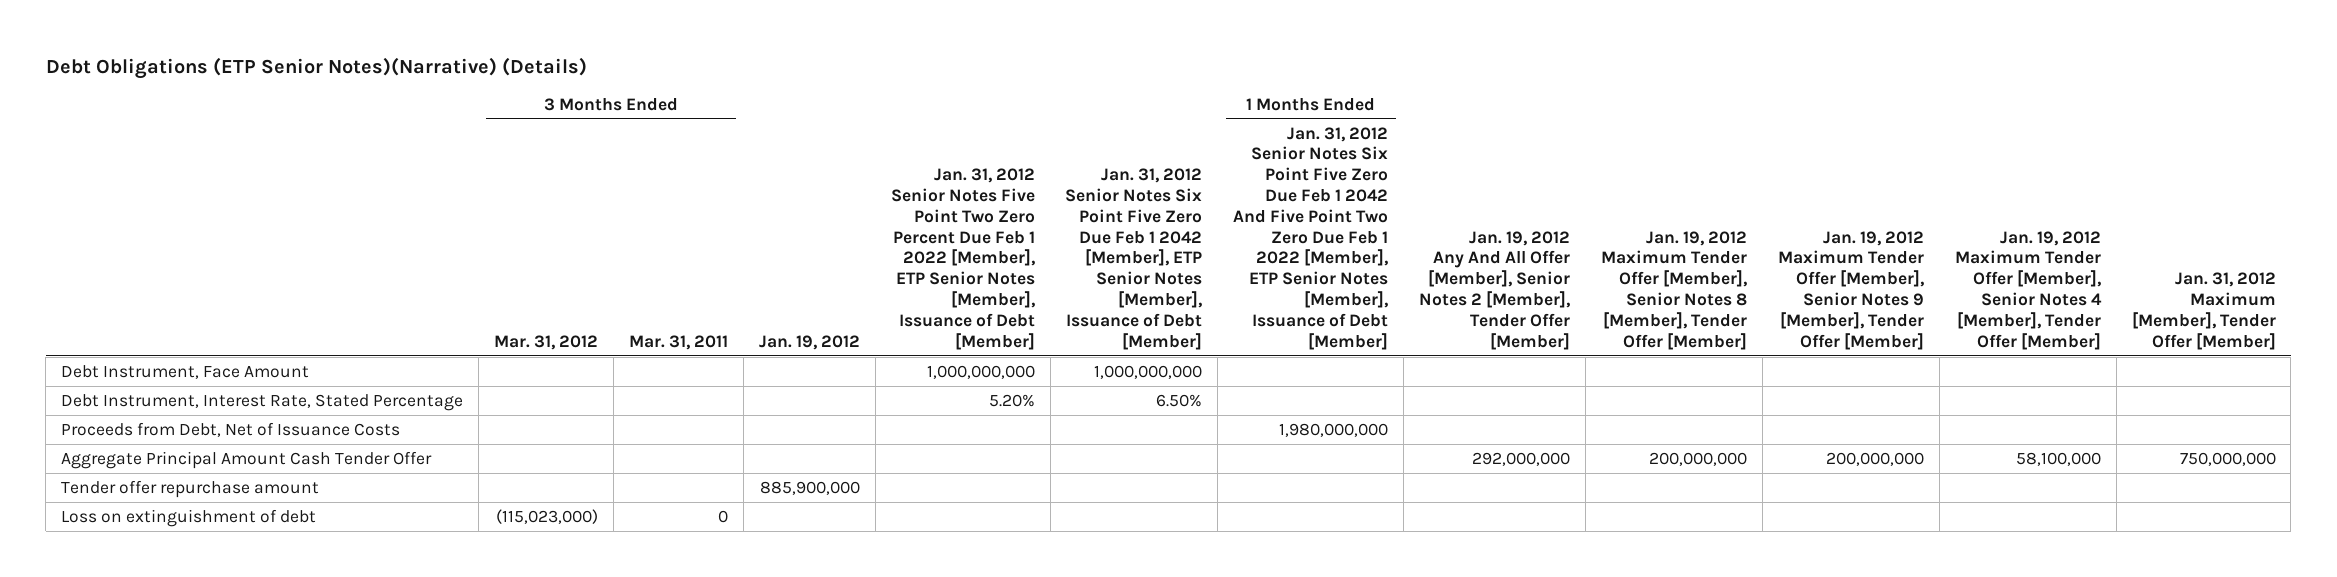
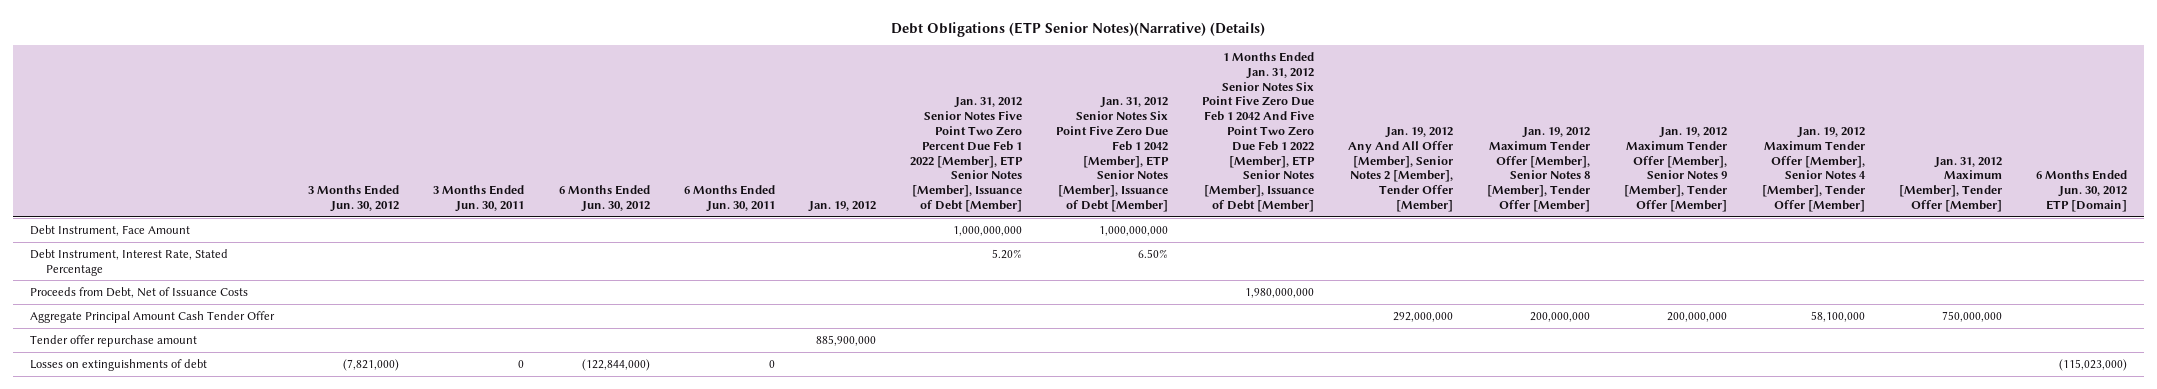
- | 3 Months Ended Mar. 31, 2012 | 3 Months Ended Mar. 31, 2011 | Jan. 19, 2012 | Jan. 31, 2012 Senior Notes Five Point Two Zero Percent Due Feb 1 2022 [Member], ETP Senior Notes [Member], Issuance of Debt [Member] | Jan. 31, 2012 Senior Notes Six Point Five Zero Due Feb 1 2042 [Member], ETP Senior Notes [Member], Issuance of Debt [Member] | 1 Months Ended Jan. 31, 2012 Senior Notes Six Point Five Zero Due Feb 1 2042 And Five Point Two Zero Due Feb 1 2022 [Member], ETP Senior Notes [Member], Issuance of Debt [Member] | Jan. 19, 2012 Any And All Offer [Member], Senior Notes 2 [Member], Tender Offer [Member] | Jan. 19, 2012 Maximum Tender Offer [Member], Senior Notes 8 [Member], Tender Offer [Member] | Jan. 19, 2012 Maximum Tender Offer [Member], Senior Notes 9 [Member], Tender Offer [Member] | Jan. 19, 2012 Maximum Tender Offer [Member], Senior Notes 4 [Member], Tender Offer [Member] | Jan. 31, 2012 Maximum [Member], Tender Offer [Member]
+ | 3 Months Ended Jun. 30, 2012 | 3 Months Ended Jun. 30, 2011 | 6 Months Ended Jun. 30, 2012 | 6 Months Ended Jun. 30, 2011 | Jan. 19, 2012 | Jan. 31, 2012 Senior Notes Five Point Two Zero Percent Due Feb 1 2022 [Member], ETP Senior Notes [Member], Issuance of Debt [Member] | Jan. 31, 2012 Senior Notes Six Point Five Zero Due Feb 1 2042 [Member], ETP Senior Notes [Member], Issuance of Debt [Member] | 1 Months Ended Jan. 31, 2012 Senior Notes Six Point Five Zero Due Feb 1 2042 And Five Point Two Zero Due Feb 1 2022 [Member], ETP Senior Notes [Member], Issuance of Debt [Member] | Jan. 19, 2012 Any And All Offer [Member], Senior Notes 2 [Member], Tender Offer [Member] | Jan. 19, 2012 Maximum Tender Offer [Member], Senior Notes 8 [Member], Tender Offer [Member] | Jan. 19, 2012 Maximum Tender Offer [Member], Senior Notes 9 [Member], Tender Offer [Member] | Jan. 19, 2012 Maximum Tender Offer [Member], Senior Notes 4 [Member], Tender Offer [Member] | Jan. 31, 2012 Maximum [Member], Tender Offer [Member] | 6 Months Ended Jun. 30, 2012 ETP [Domain]
- Loss on extinguishment of debt | (115,023,000) | 0 | | | | | | | | |
+ Losses on extinguishments of debt | (7,821,000) | 0 | (122,844,000) | 0 | | | | | | | | | | (115,023,000)

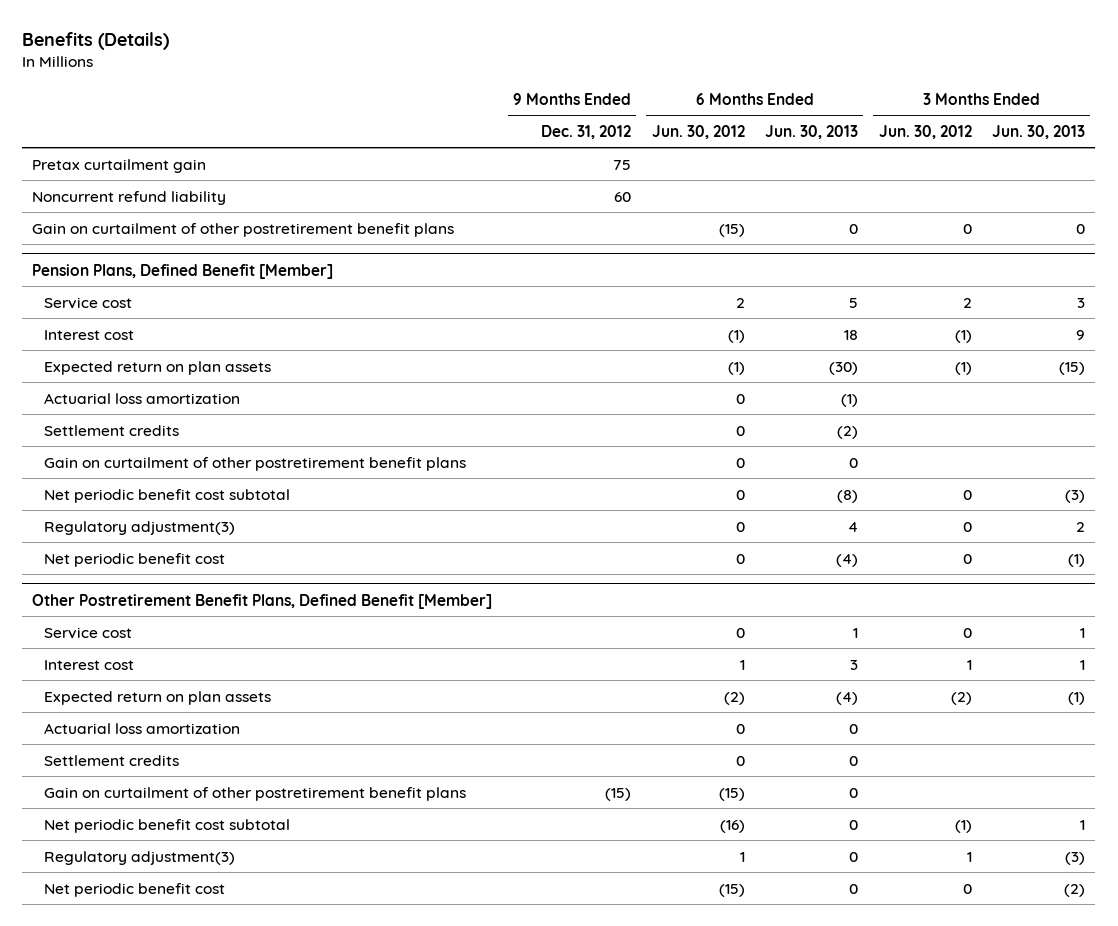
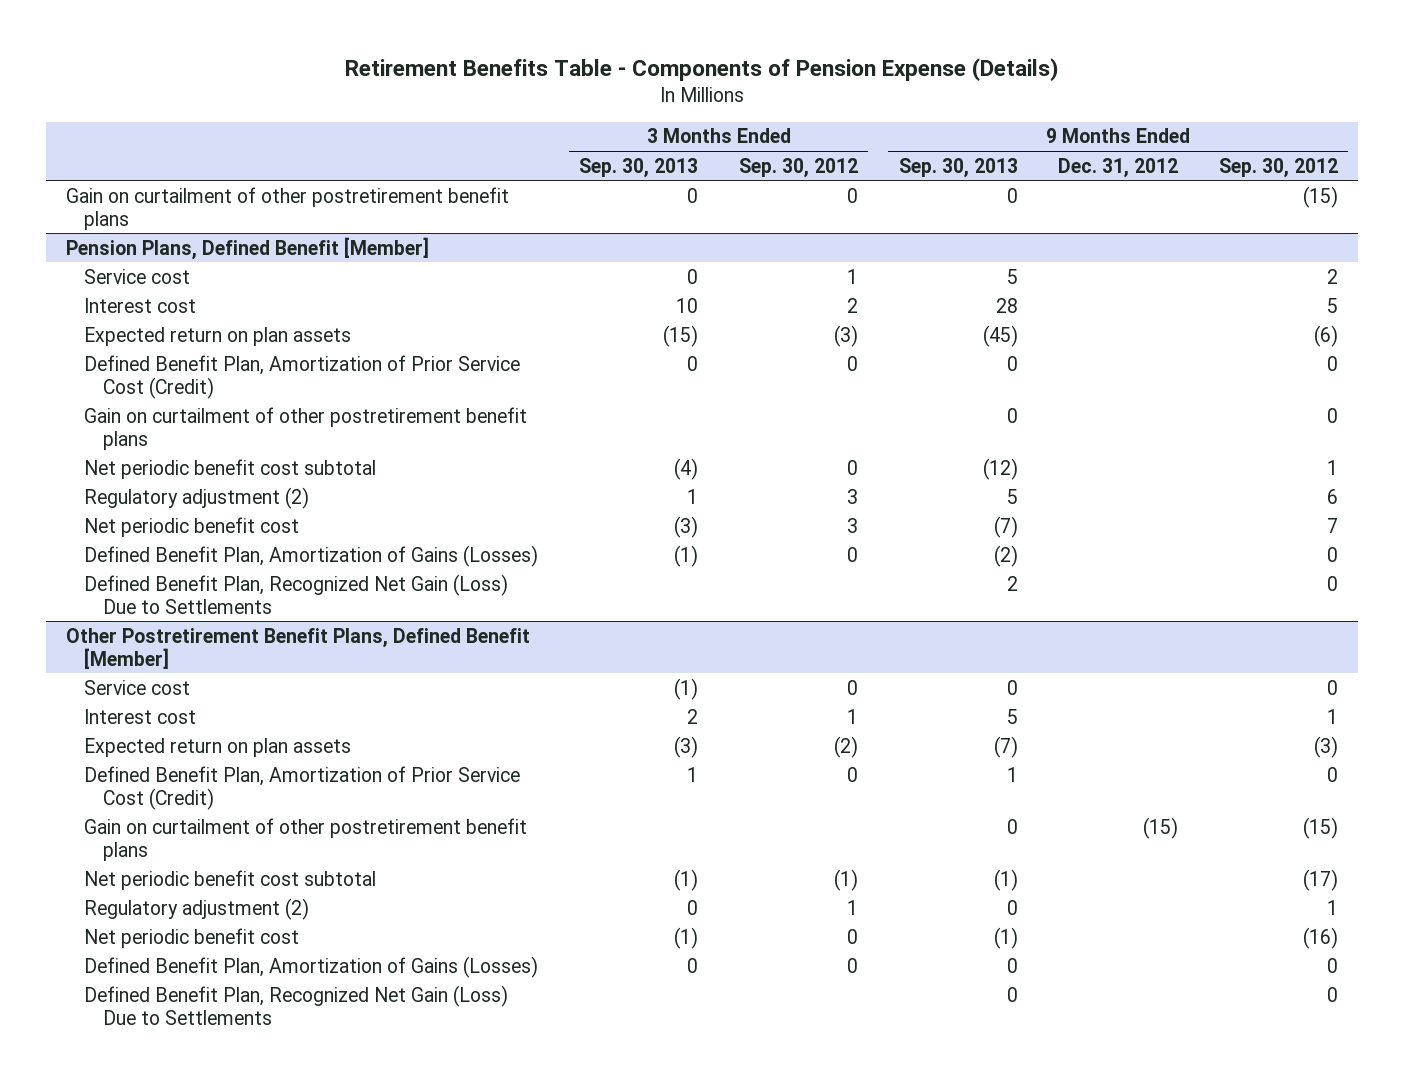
- Benefits (Details)
+ Retirement Benefits Table - Components of Pension Expense (Details)
- | 9 Months Ended Dec. 31, 2012 | 6 Months Ended Jun. 30, 2012 | 6 Months Ended Jun. 30, 2013 | 3 Months Ended Jun. 30, 2012 | 3 Months Ended Jun. 30, 2013
+ | 3 Months Ended Sep. 30, 2013 | 3 Months Ended Sep. 30, 2012 | 9 Months Ended Sep. 30, 2013 | 9 Months Ended Dec. 31, 2012 | 9 Months Ended Sep. 30, 2012
- Pretax curtailment gain | 75 | | | |
- Noncurrent refund liability | 60 | | | |
@ Pension Plans, Defined Benefit [Member]
- Actuarial loss amortization | | 0 | (1) | |
- Settlement credits | | 0 | (2) | |
+ Defined Benefit Plan, Amortization of Prior Service Cost (Credit) | 0 | 0 | 0 | | 0
- Regulatory adjustment(3) | | 0 | 4 | 0 | 2
+ Regulatory adjustment (2) | 1 | 3 | 5 | | 6
+ Defined Benefit Plan, Amortization of Gains (Losses) | (1) | 0 | (2) | | 0
+ Defined Benefit Plan, Recognized Net Gain (Loss) Due to Settlements | | | 2 | | 0
@ Other Postretirement Benefit Plans, Defined Benefit [Member]
- Actuarial loss amortization | | 0 | 0 | |
- Settlement credits | | 0 | 0 | |
+ Defined Benefit Plan, Amortization of Prior Service Cost (Credit) | 1 | 0 | 1 | | 0
- Regulatory adjustment(3) | | 1 | 0 | 1 | (3)
+ Regulatory adjustment (2) | 0 | 1 | 0 | | 1
+ Defined Benefit Plan, Amortization of Gains (Losses) | 0 | 0 | 0 | | 0
+ Defined Benefit Plan, Recognized Net Gain (Loss) Due to Settlements | | | 0 | | 0

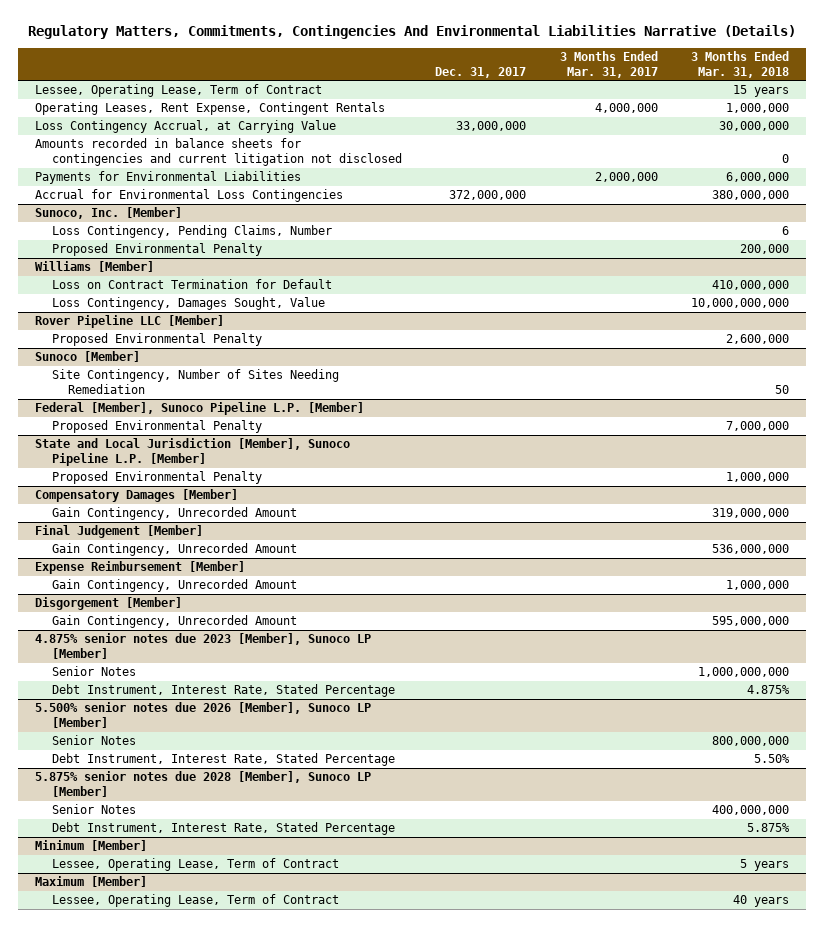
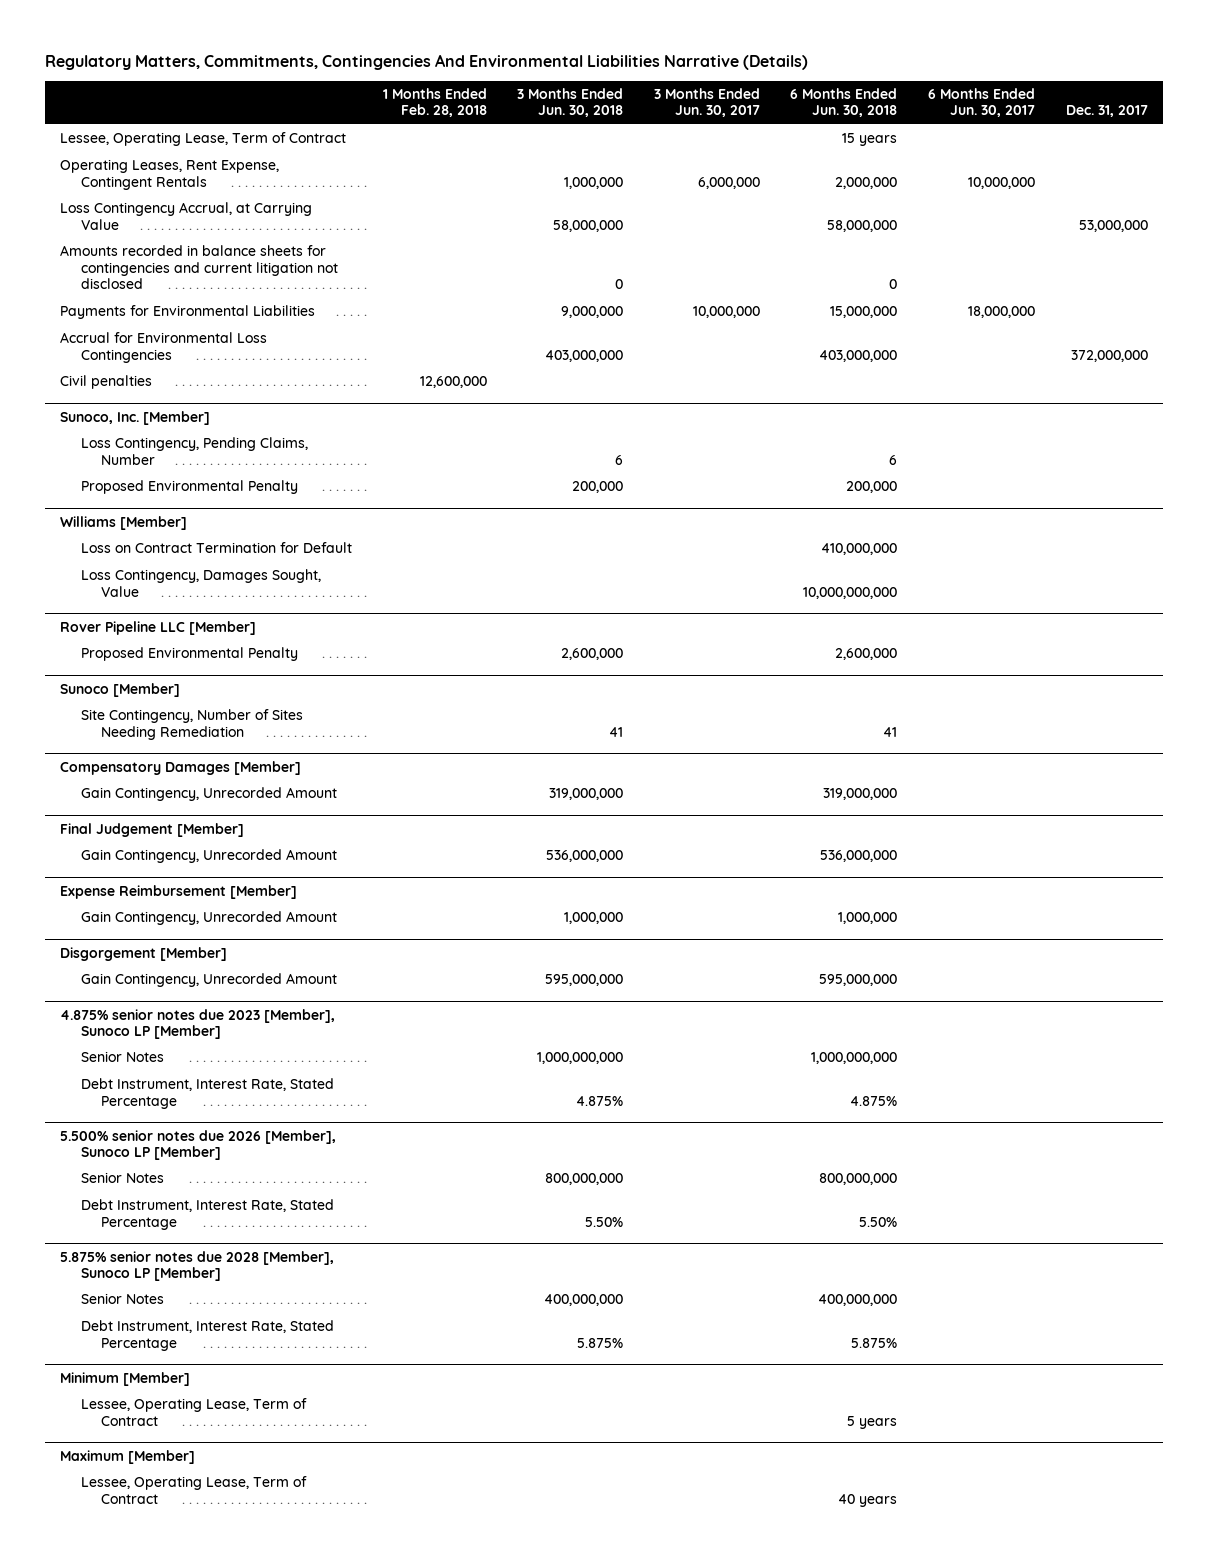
- | Dec. 31, 2017 | 3 Months Ended Mar. 31, 2017 | 3 Months Ended Mar. 31, 2018
+ | 1 Months Ended Feb. 28, 2018 | 3 Months Ended Jun. 30, 2018 | 3 Months Ended Jun. 30, 2017 | 6 Months Ended Jun. 30, 2018 | 6 Months Ended Jun. 30, 2017 | Dec. 31, 2017
- Loss Contingency Accrual, at Carrying Value | 33,000,000 | | 30,000,000
+ Loss Contingency Accrual, at Carrying Value | | 58,000,000 | | 58,000,000 | | 53,000,000
+ Civil penalties | 12,600,000 | | | | |
- Federal [Member], Sunoco Pipeline L.P. [Member]
- Proposed Environmental Penalty | | | 7,000,000
- State and Local Jurisdiction [Member], Sunoco Pipeline L.P. [Member]
- Proposed Environmental Penalty | | | 1,000,000

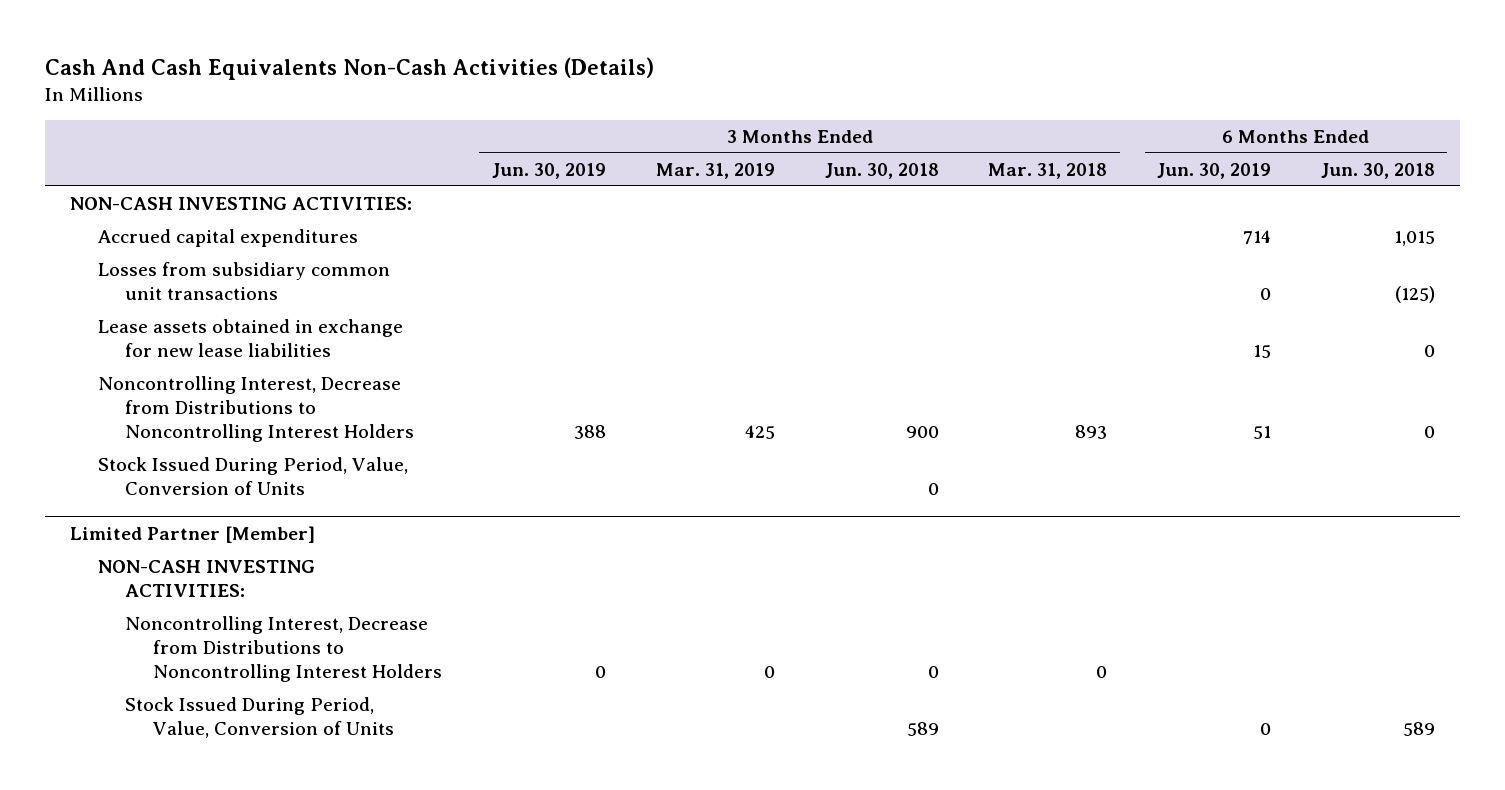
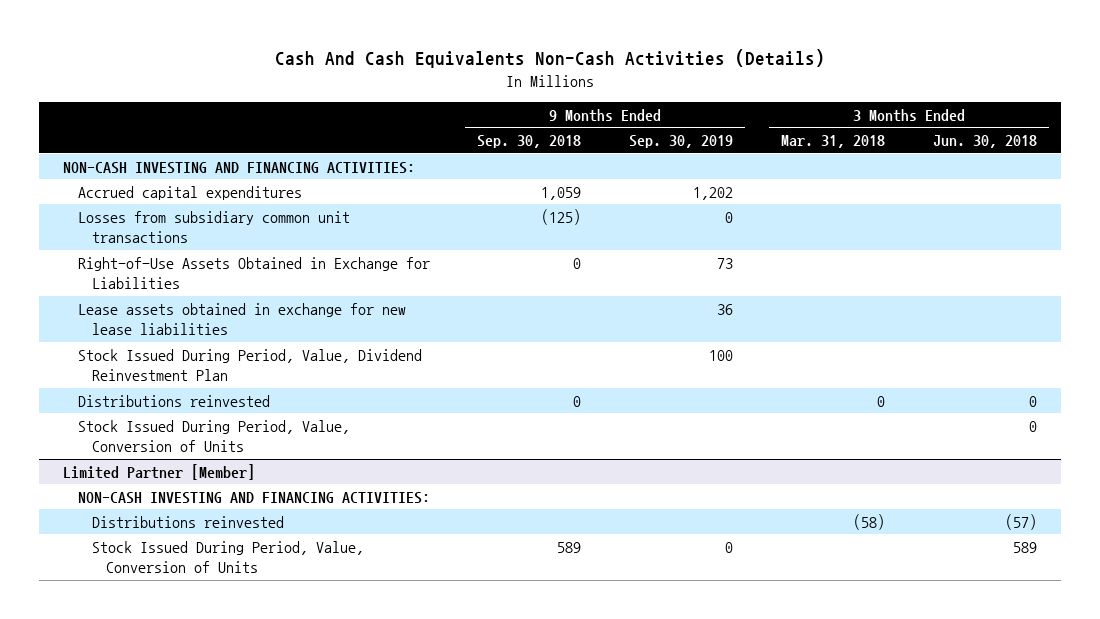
- | 3 Months Ended Jun. 30, 2019 | 3 Months Ended Mar. 31, 2019 | 3 Months Ended Jun. 30, 2018 | 3 Months Ended Mar. 31, 2018 | 6 Months Ended Jun. 30, 2019 | 6 Months Ended Jun. 30, 2018
+ | 9 Months Ended Sep. 30, 2018 | 9 Months Ended Sep. 30, 2019 | 3 Months Ended Mar. 31, 2018 | 3 Months Ended Jun. 30, 2018
- NON-CASH INVESTING ACTIVITIES:
+ NON-CASH INVESTING AND FINANCING ACTIVITIES:
+ Right-of-Use Assets Obtained in Exchange for Liabilities | 0 | 73 | |
- Noncontrolling Interest, Decrease from Distributions to Noncontrolling Interest Holders | 388 | 425 | 900 | 893 | 51 | 0
+ Stock Issued During Period, Value, Dividend Reinvestment Plan | | 100 | |
+ Distributions reinvested | 0 | | 0 | 0
@ Limited Partner [Member]
- NON-CASH INVESTING ACTIVITIES:
- Noncontrolling Interest, Decrease from Distributions to Noncontrolling Interest Holders | 0 | 0 | 0 | 0 | |
+ NON-CASH INVESTING AND FINANCING ACTIVITIES:
+ Distributions reinvested | | | (58) | (57)

